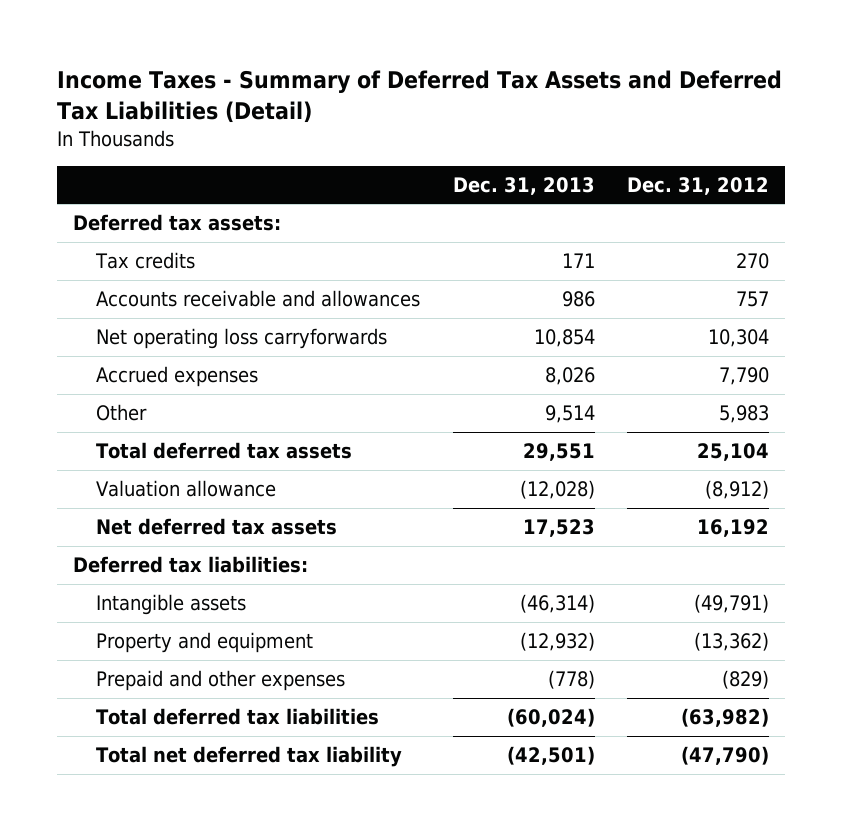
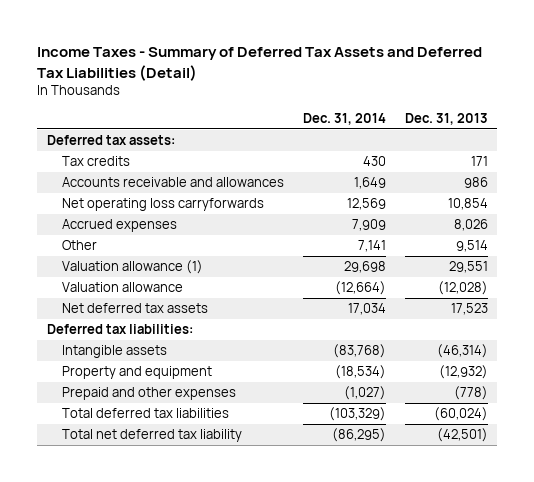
- | Dec. 31, 2013 | Dec. 31, 2012
+ | Dec. 31, 2014 | Dec. 31, 2013
- Total deferred tax assets | 29,551 | 25,104
+ Valuation allowance (1) | 29,698 | 29,551

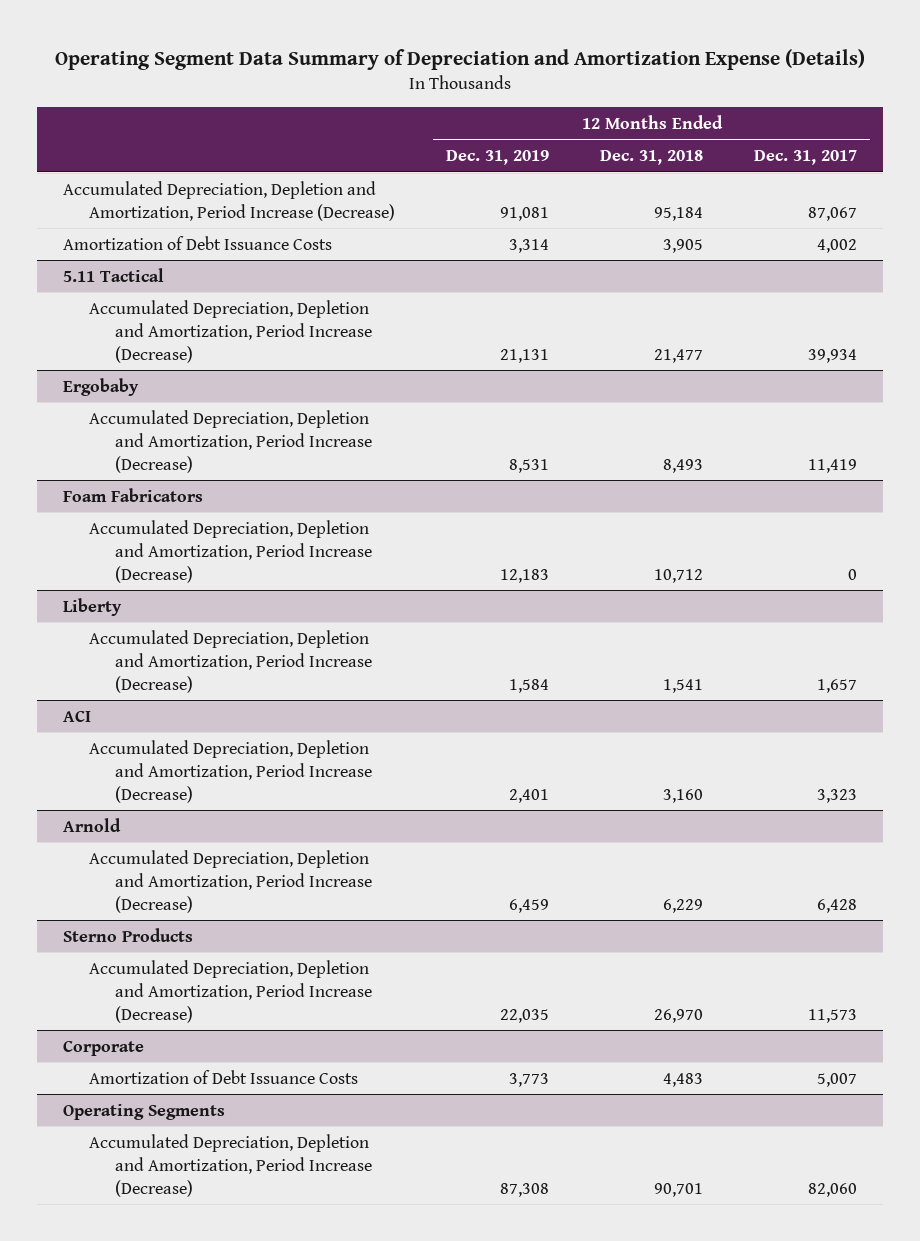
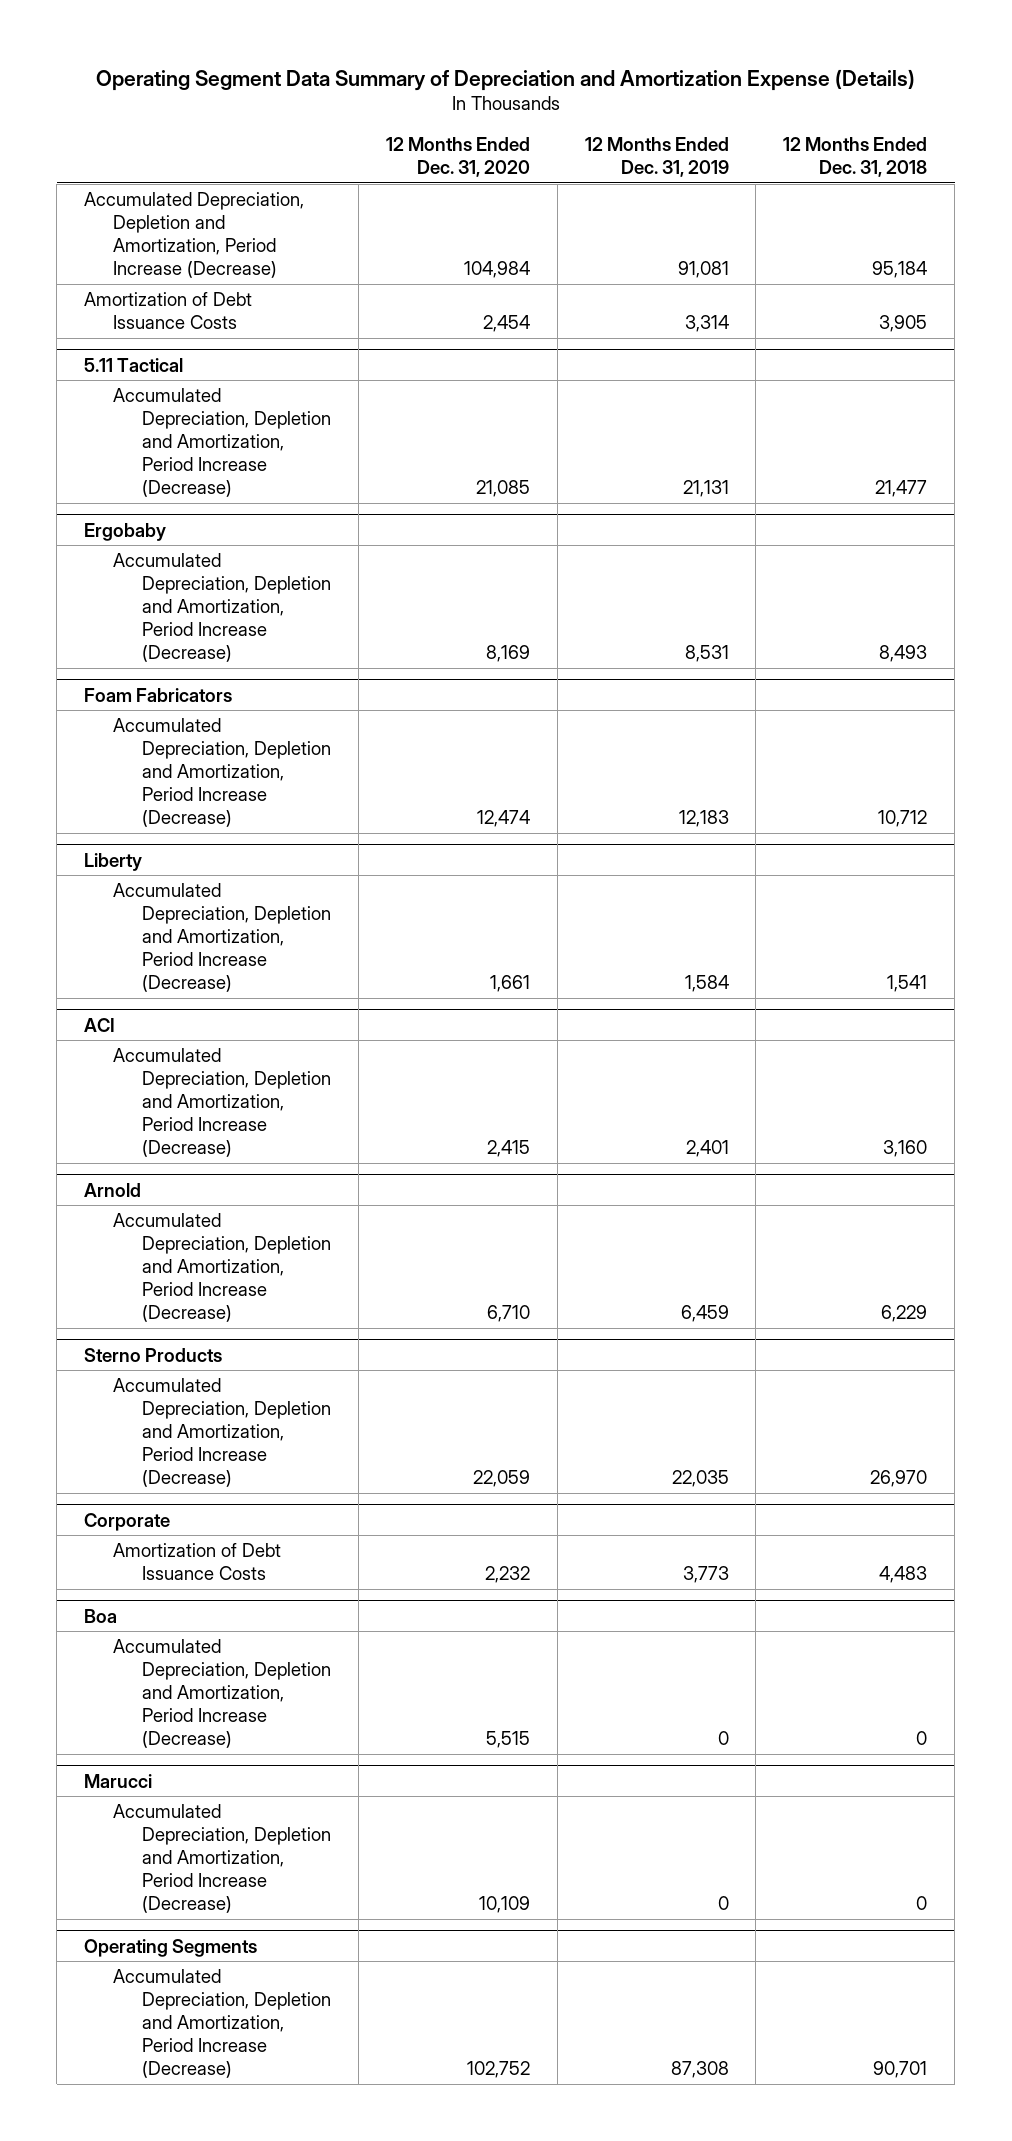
- | 12 Months Ended Dec. 31, 2019 | 12 Months Ended Dec. 31, 2018 | 12 Months Ended Dec. 31, 2017
+ | 12 Months Ended Dec. 31, 2020 | 12 Months Ended Dec. 31, 2019 | 12 Months Ended Dec. 31, 2018
+ Boa
+ Accumulated Depreciation, Depletion and Amortization, Period Increase (Decrease) | 5,515 | 0 | 0
+ Marucci
+ Accumulated Depreciation, Depletion and Amortization, Period Increase (Decrease) | 10,109 | 0 | 0

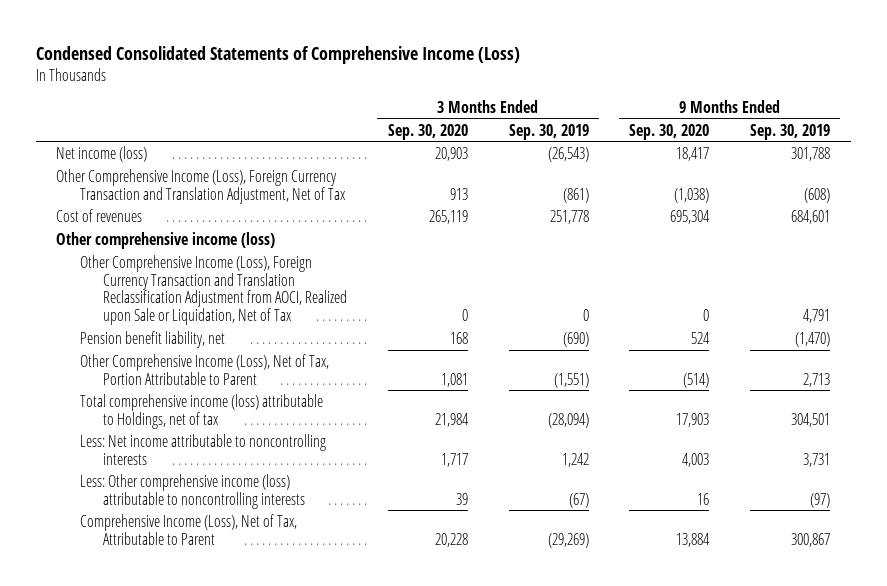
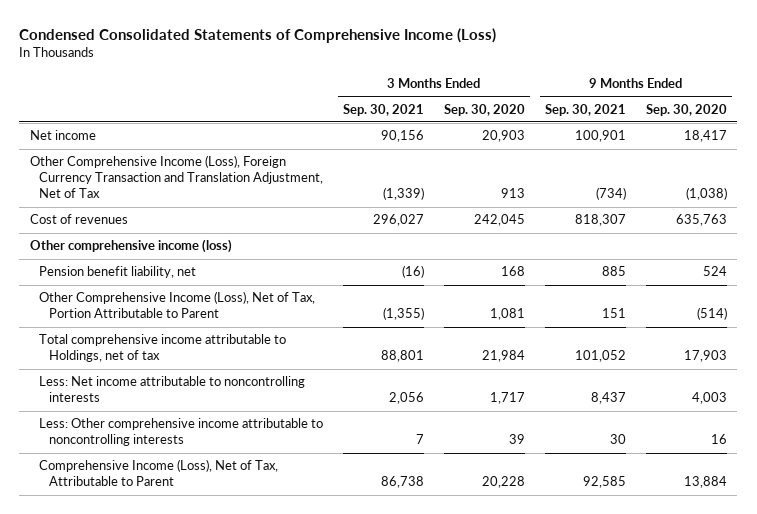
- | 3 Months Ended Sep. 30, 2020 | 3 Months Ended Sep. 30, 2019 | 9 Months Ended Sep. 30, 2020 | 9 Months Ended Sep. 30, 2019
+ | 3 Months Ended Sep. 30, 2021 | 3 Months Ended Sep. 30, 2020 | 9 Months Ended Sep. 30, 2021 | 9 Months Ended Sep. 30, 2020
- Net income (loss) | 20,903 | (26,543) | 18,417 | 301,788
+ Net income | 90,156 | 20,903 | 100,901 | 18,417
- Cost of revenues | 265,119 | 251,778 | 695,304 | 684,601
+ Cost of revenues | 296,027 | 242,045 | 818,307 | 635,763
- Other Comprehensive Income (Loss), Foreign Currency Transaction and Translation Reclassification Adjustment from AOCI, Realized upon Sale or Liquidation, Net of Tax | 0 | 0 | 0 | 4,791
- Total comprehensive income (loss) attributable to Holdings, net of tax | 21,984 | (28,094) | 17,903 | 304,501
+ Total comprehensive income attributable to Holdings, net of tax | 88,801 | 21,984 | 101,052 | 17,903
- Less: Other comprehensive income (loss) attributable to noncontrolling interests | 39 | (67) | 16 | (97)
+ Less: Other comprehensive income attributable to noncontrolling interests | 7 | 39 | 30 | 16

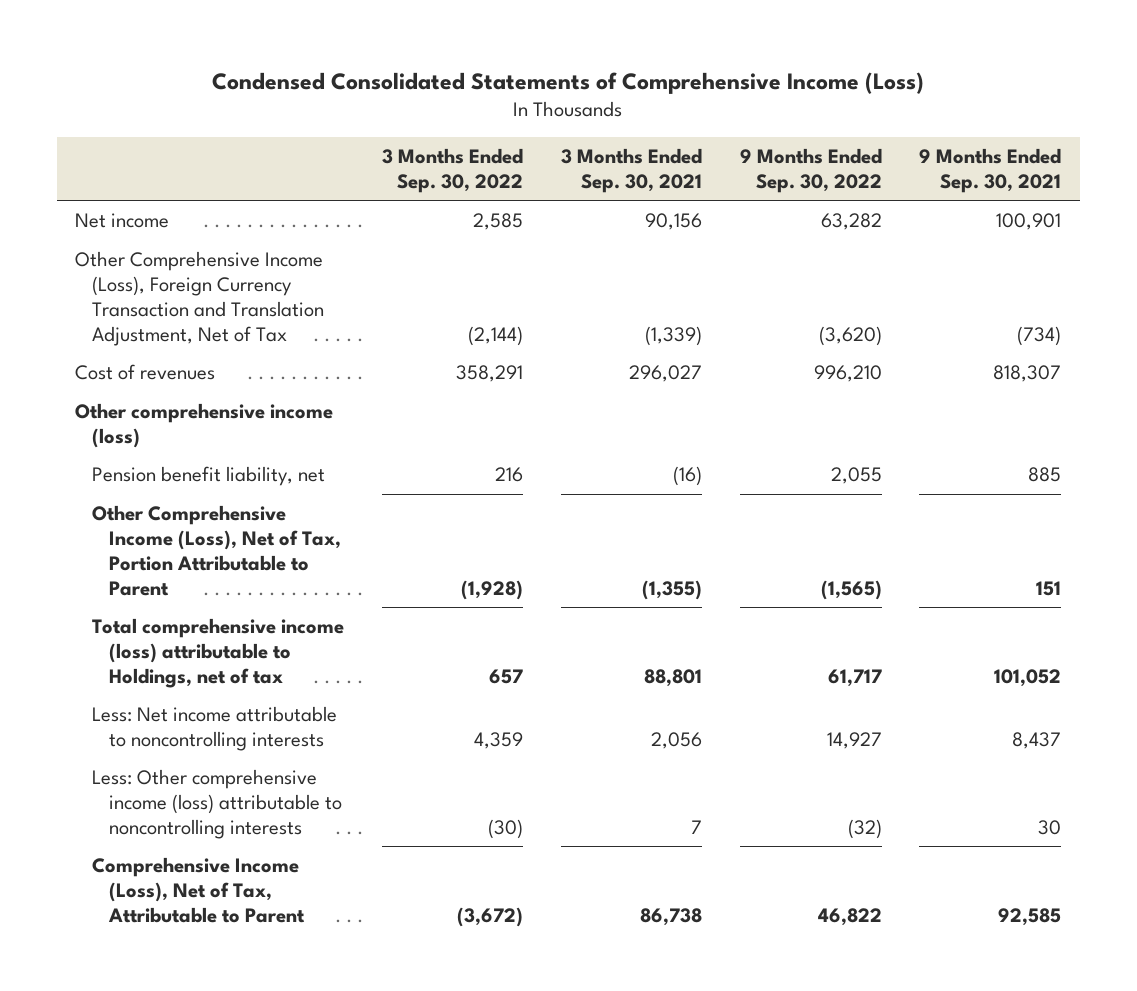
- | 3 Months Ended Sep. 30, 2021 | 3 Months Ended Sep. 30, 2020 | 9 Months Ended Sep. 30, 2021 | 9 Months Ended Sep. 30, 2020
+ | 3 Months Ended Sep. 30, 2022 | 3 Months Ended Sep. 30, 2021 | 9 Months Ended Sep. 30, 2022 | 9 Months Ended Sep. 30, 2021
- Total comprehensive income attributable to Holdings, net of tax | 88,801 | 21,984 | 101,052 | 17,903
+ Total comprehensive income (loss) attributable to Holdings, net of tax | 657 | 88,801 | 61,717 | 101,052
- Less: Other comprehensive income attributable to noncontrolling interests | 7 | 39 | 30 | 16
+ Less: Other comprehensive income (loss) attributable to noncontrolling interests | (30) | 7 | (32) | 30

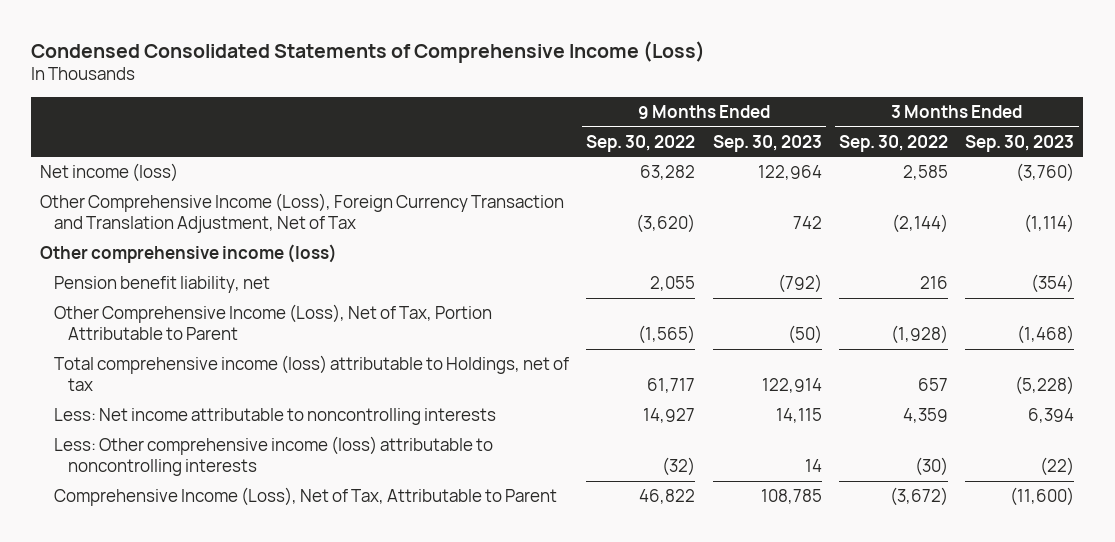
- | 3 Months Ended Sep. 30, 2022 | 3 Months Ended Sep. 30, 2021 | 9 Months Ended Sep. 30, 2022 | 9 Months Ended Sep. 30, 2021
+ | 9 Months Ended Sep. 30, 2022 | 9 Months Ended Sep. 30, 2023 | 3 Months Ended Sep. 30, 2022 | 3 Months Ended Sep. 30, 2023
- Net income | 2,585 | 90,156 | 63,282 | 100,901
+ Net income (loss) | 63,282 | 122,964 | 2,585 | (3,760)
- Cost of revenues | 358,291 | 296,027 | 996,210 | 818,307

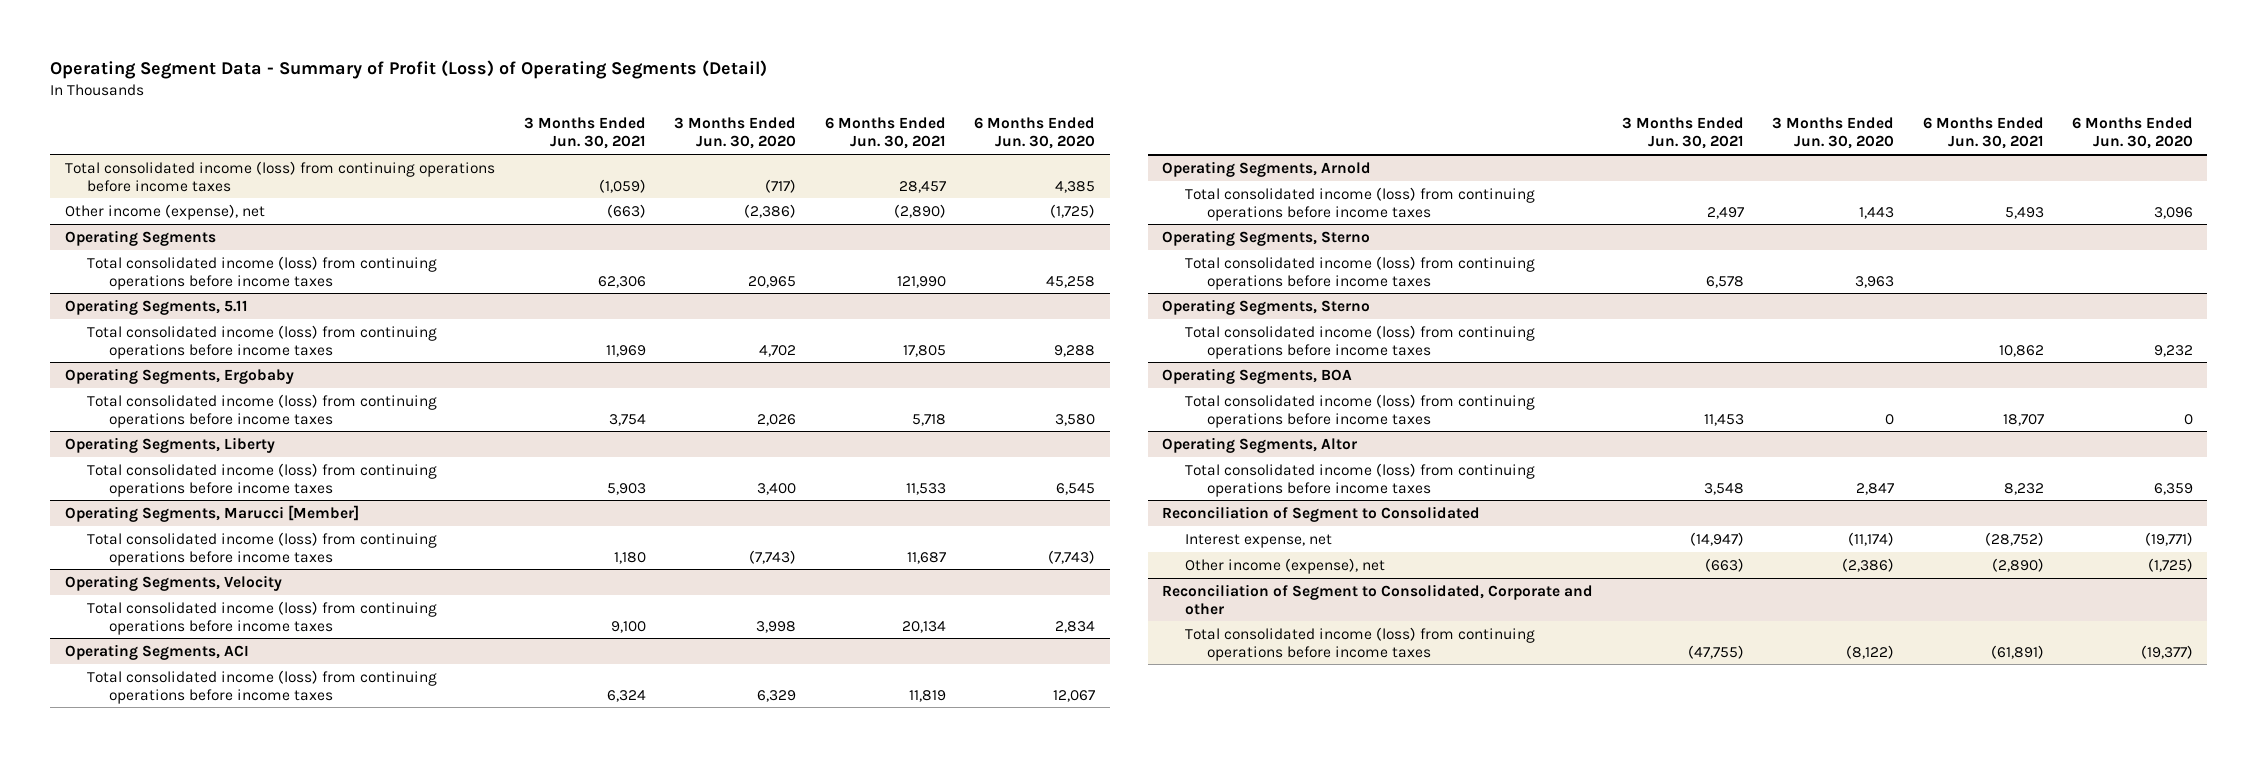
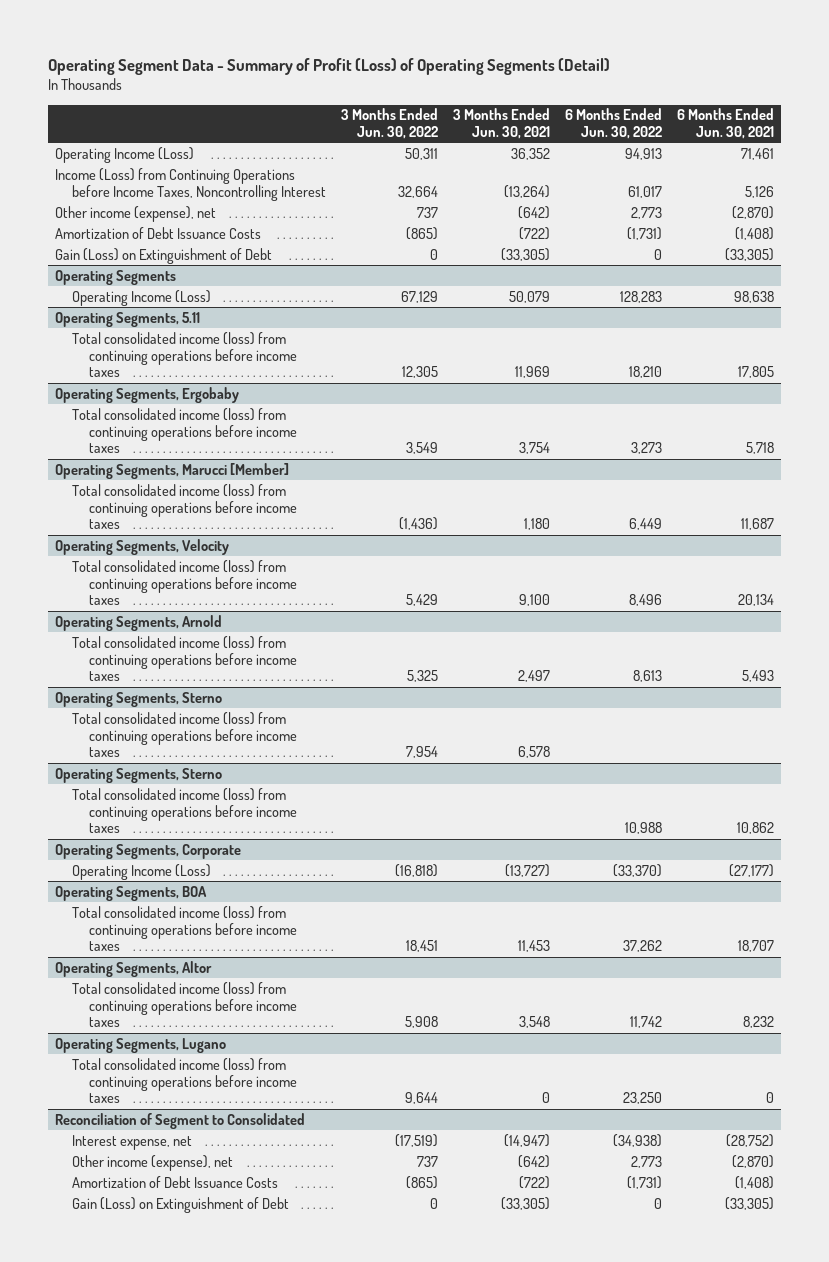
- | 3 Months Ended Jun. 30, 2021 | 3 Months Ended Jun. 30, 2020 | 6 Months Ended Jun. 30, 2021 | 6 Months Ended Jun. 30, 2020
+ | 3 Months Ended Jun. 30, 2022 | 3 Months Ended Jun. 30, 2021 | 6 Months Ended Jun. 30, 2022 | 6 Months Ended Jun. 30, 2021
- Total consolidated income (loss) from continuing operations before income taxes | (1,059) | (717) | 28,457 | 4,385
- Other income (expense), net | (663) | (2,386) | (2,890) | (1,725)
+ Operating Income (Loss) | 50,311 | 36,352 | 94,913 | 71,461
+ Income (Loss) from Continuing Operations before Income Taxes, Noncontrolling Interest | 32,664 | (13,264) | 61,017 | 5,126
+ Other income (expense), net | 737 | (642) | 2,773 | (2,870)
+ Amortization of Debt Issuance Costs | (865) | (722) | (1,731) | (1,408)
+ Gain (Loss) on Extinguishment of Debt | 0 | (33,305) | 0 | (33,305)
@ Operating Segments
- Total consolidated income (loss) from continuing operations before income taxes | 62,306 | 20,965 | 121,990 | 45,258
+ Operating Income (Loss) | 67,129 | 50,079 | 128,283 | 98,638
- Operating Segments, Liberty
- Total consolidated income (loss) from continuing operations before income taxes | 5,903 | 3,400 | 11,533 | 6,545
- Operating Segments, ACI
- Total consolidated income (loss) from continuing operations before income taxes | 6,324 | 6,329 | 11,819 | 12,067
+ Operating Segments, Corporate
+ Operating Income (Loss) | (16,818) | (13,727) | (33,370) | (27,177)
+ Operating Segments, Lugano
+ Total consolidated income (loss) from continuing operations before income taxes | 9,644 | 0 | 23,250 | 0
@ Reconciliation of Segment to Consolidated
- Other income (expense), net | (663) | (2,386) | (2,890) | (1,725)
- Reconciliation of Segment to Consolidated, Corporate and other
- Total consolidated income (loss) from continuing operations before income taxes | (47,755) | (8,122) | (61,891) | (19,377)
@ Reconciliation of Segment to Consolidated
+ Other income (expense), net | 737 | (642) | 2,773 | (2,870)
+ Amortization of Debt Issuance Costs | (865) | (722) | (1,731) | (1,408)
+ Gain (Loss) on Extinguishment of Debt | 0 | (33,305) | 0 | (33,305)

